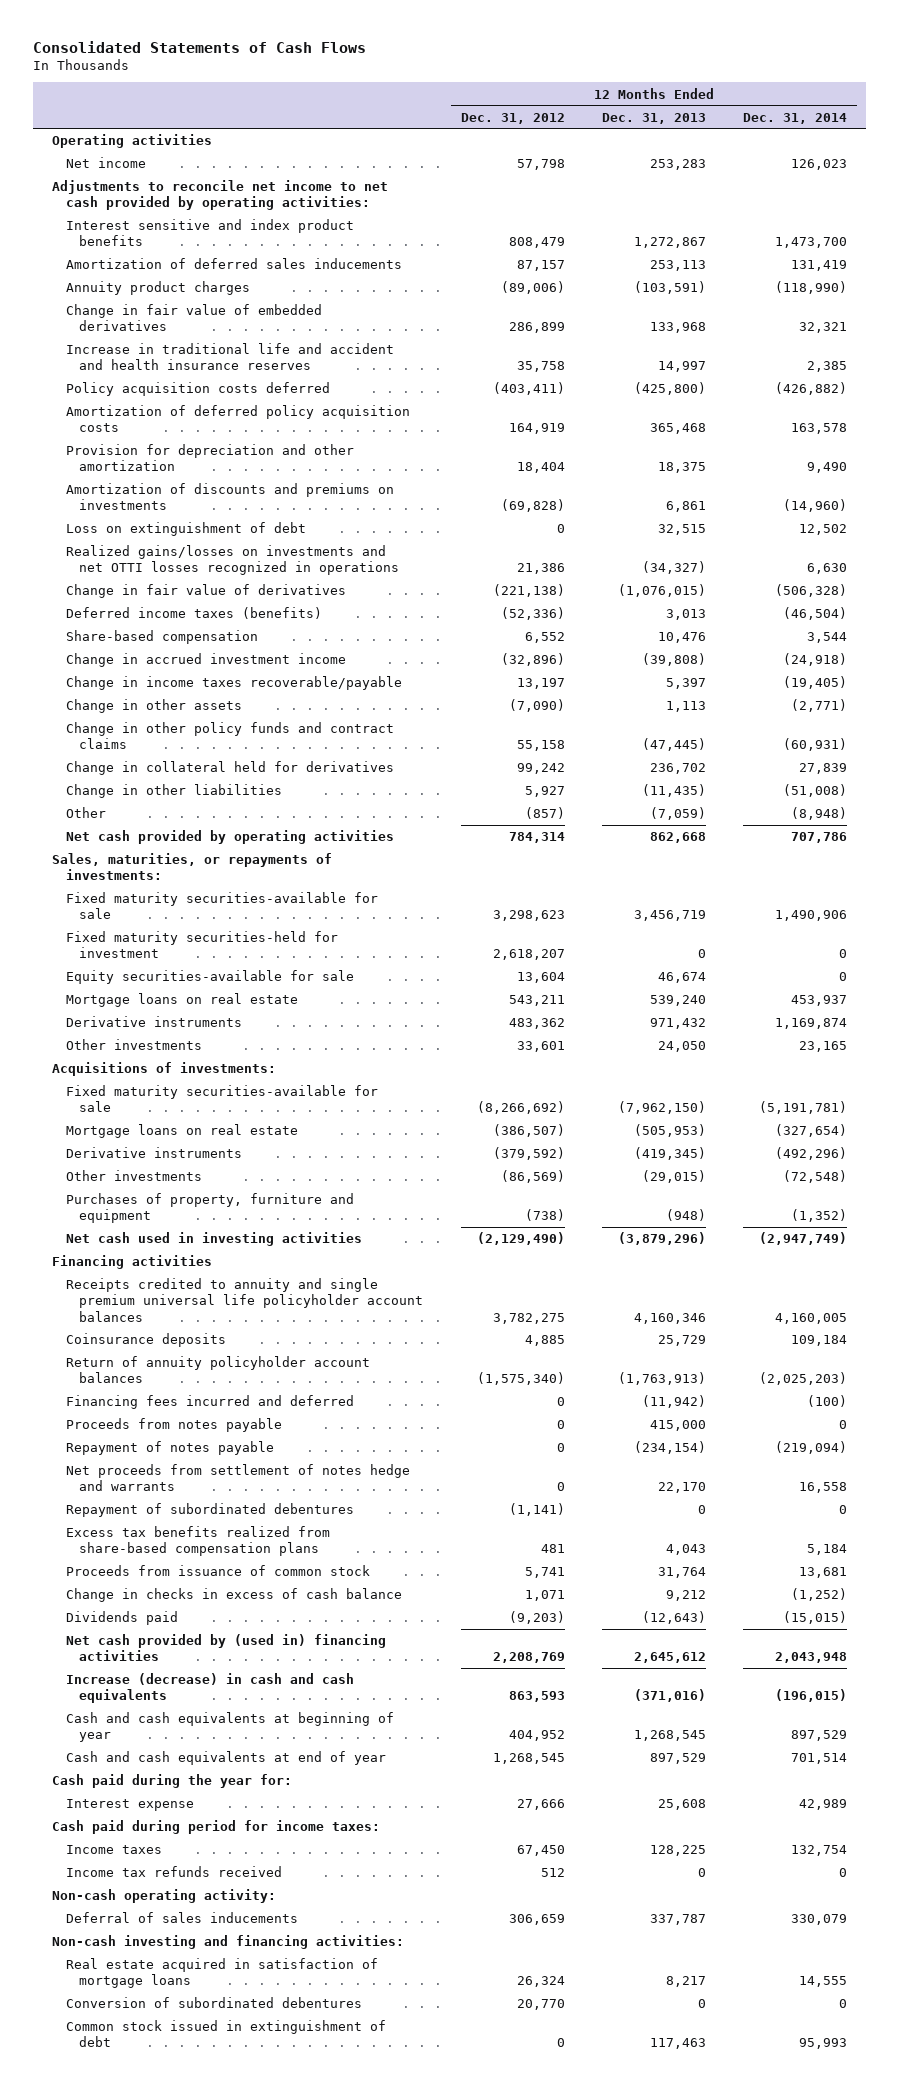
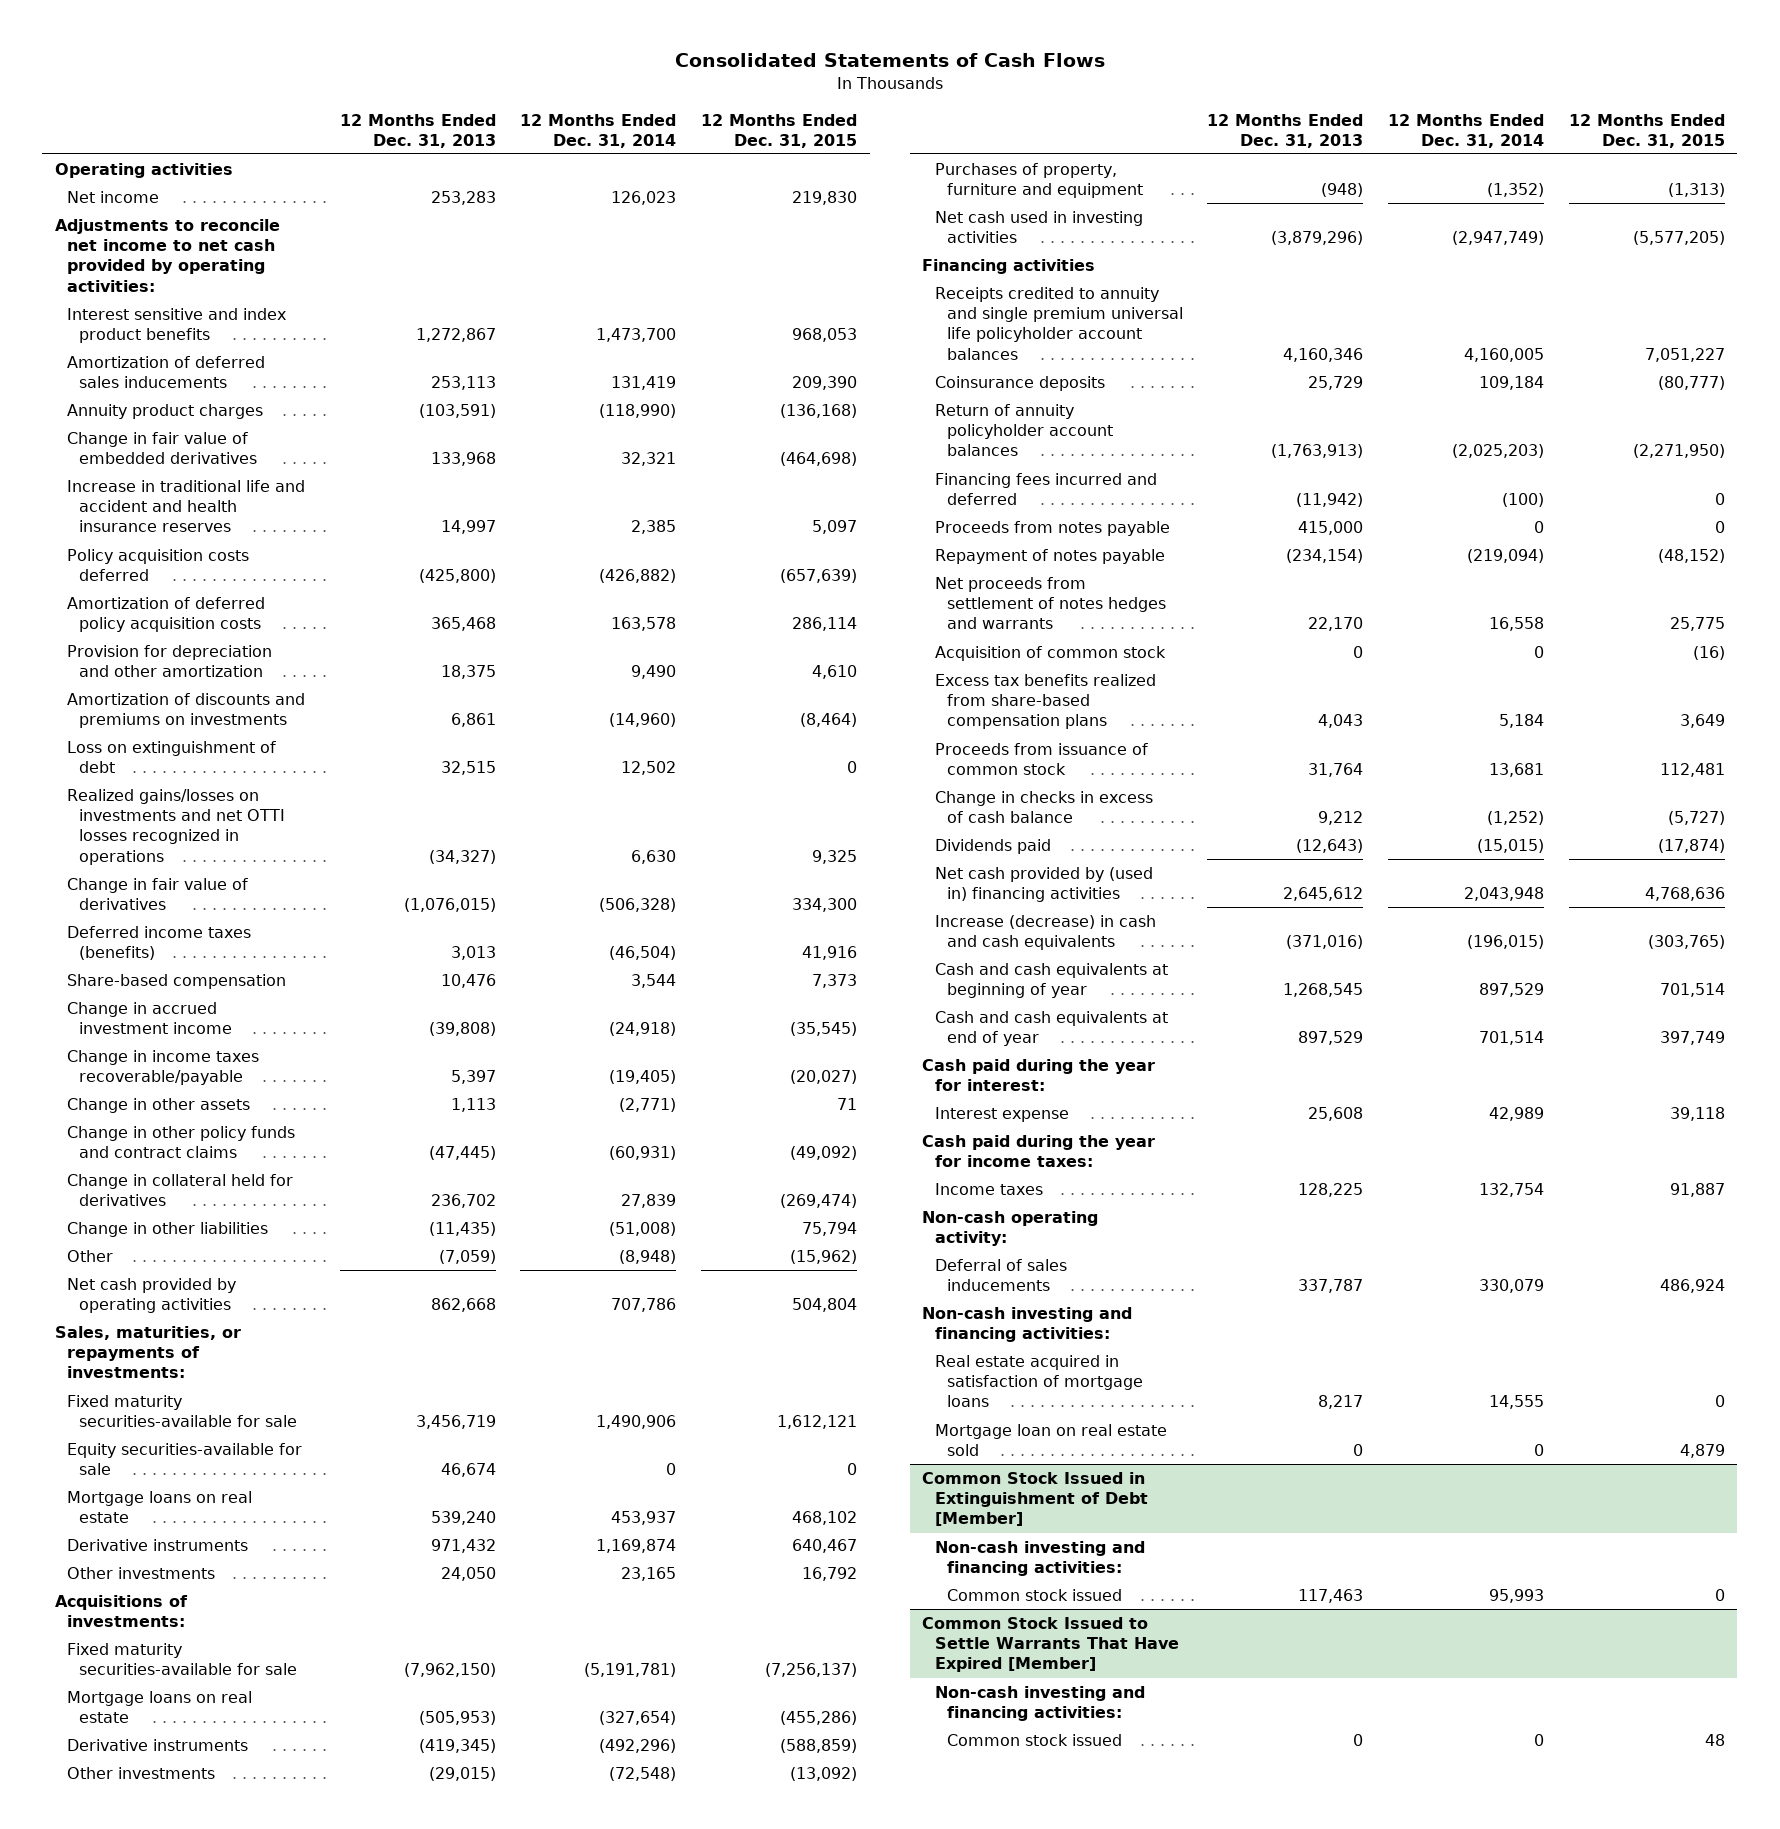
- | 12 Months Ended Dec. 31, 2012 | 12 Months Ended Dec. 31, 2013 | 12 Months Ended Dec. 31, 2014
+ | 12 Months Ended Dec. 31, 2013 | 12 Months Ended Dec. 31, 2014 | 12 Months Ended Dec. 31, 2015
- Fixed maturity securities-held for investment | 2,618,207 | 0 | 0
- Net proceeds from settlement of notes hedge and warrants | 0 | 22,170 | 16,558
- Repayment of subordinated debentures | (1,141) | 0 | 0
+ Net proceeds from settlement of notes hedges and warrants | 22,170 | 16,558 | 25,775
+ Acquisition of common stock | 0 | 0 | (16)
- Cash paid during the year for:
+ Cash paid during the year for interest:
- Cash paid during period for income taxes:
+ Cash paid during the year for income taxes:
- Income tax refunds received | 512 | 0 | 0
- Conversion of subordinated debentures | 20,770 | 0 | 0
- Common stock issued in extinguishment of debt | 0 | 117,463 | 95,993
+ Mortgage loan on real estate sold | 0 | 0 | 4,879
+ Common Stock Issued in Extinguishment of Debt [Member]
+ Non-cash investing and financing activities:
+ Common stock issued | 117,463 | 95,993 | 0
+ Common Stock Issued to Settle Warrants That Have Expired [Member]
+ Non-cash investing and financing activities:
+ Common stock issued | 0 | 0 | 48

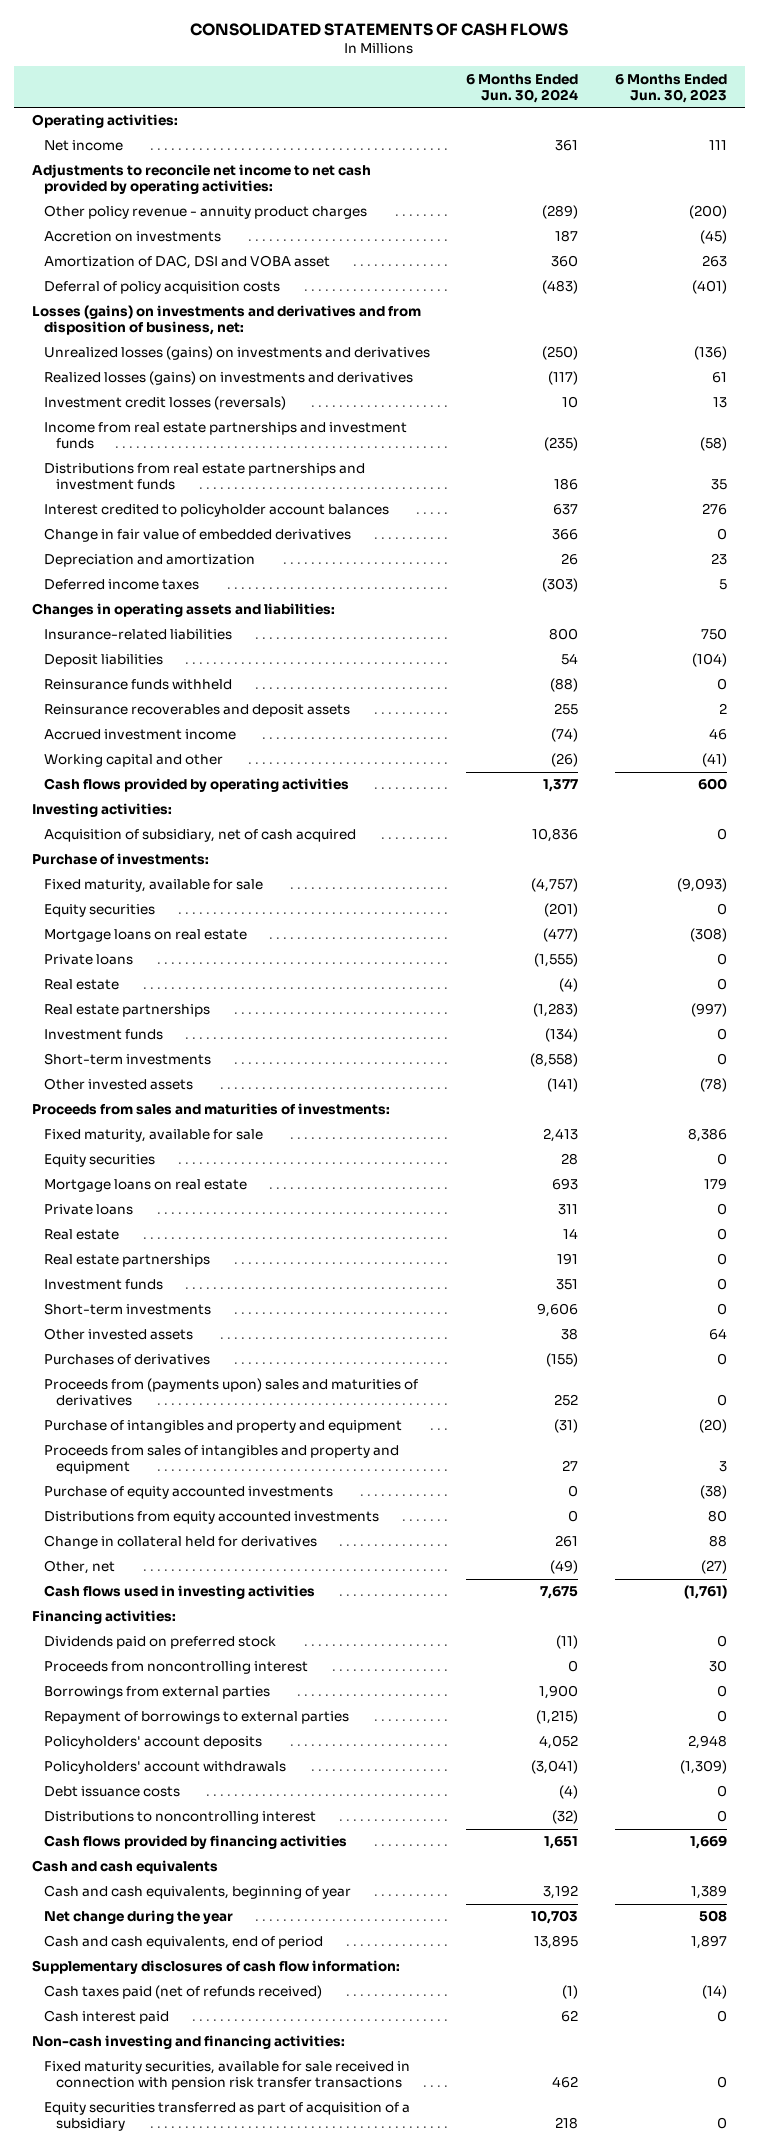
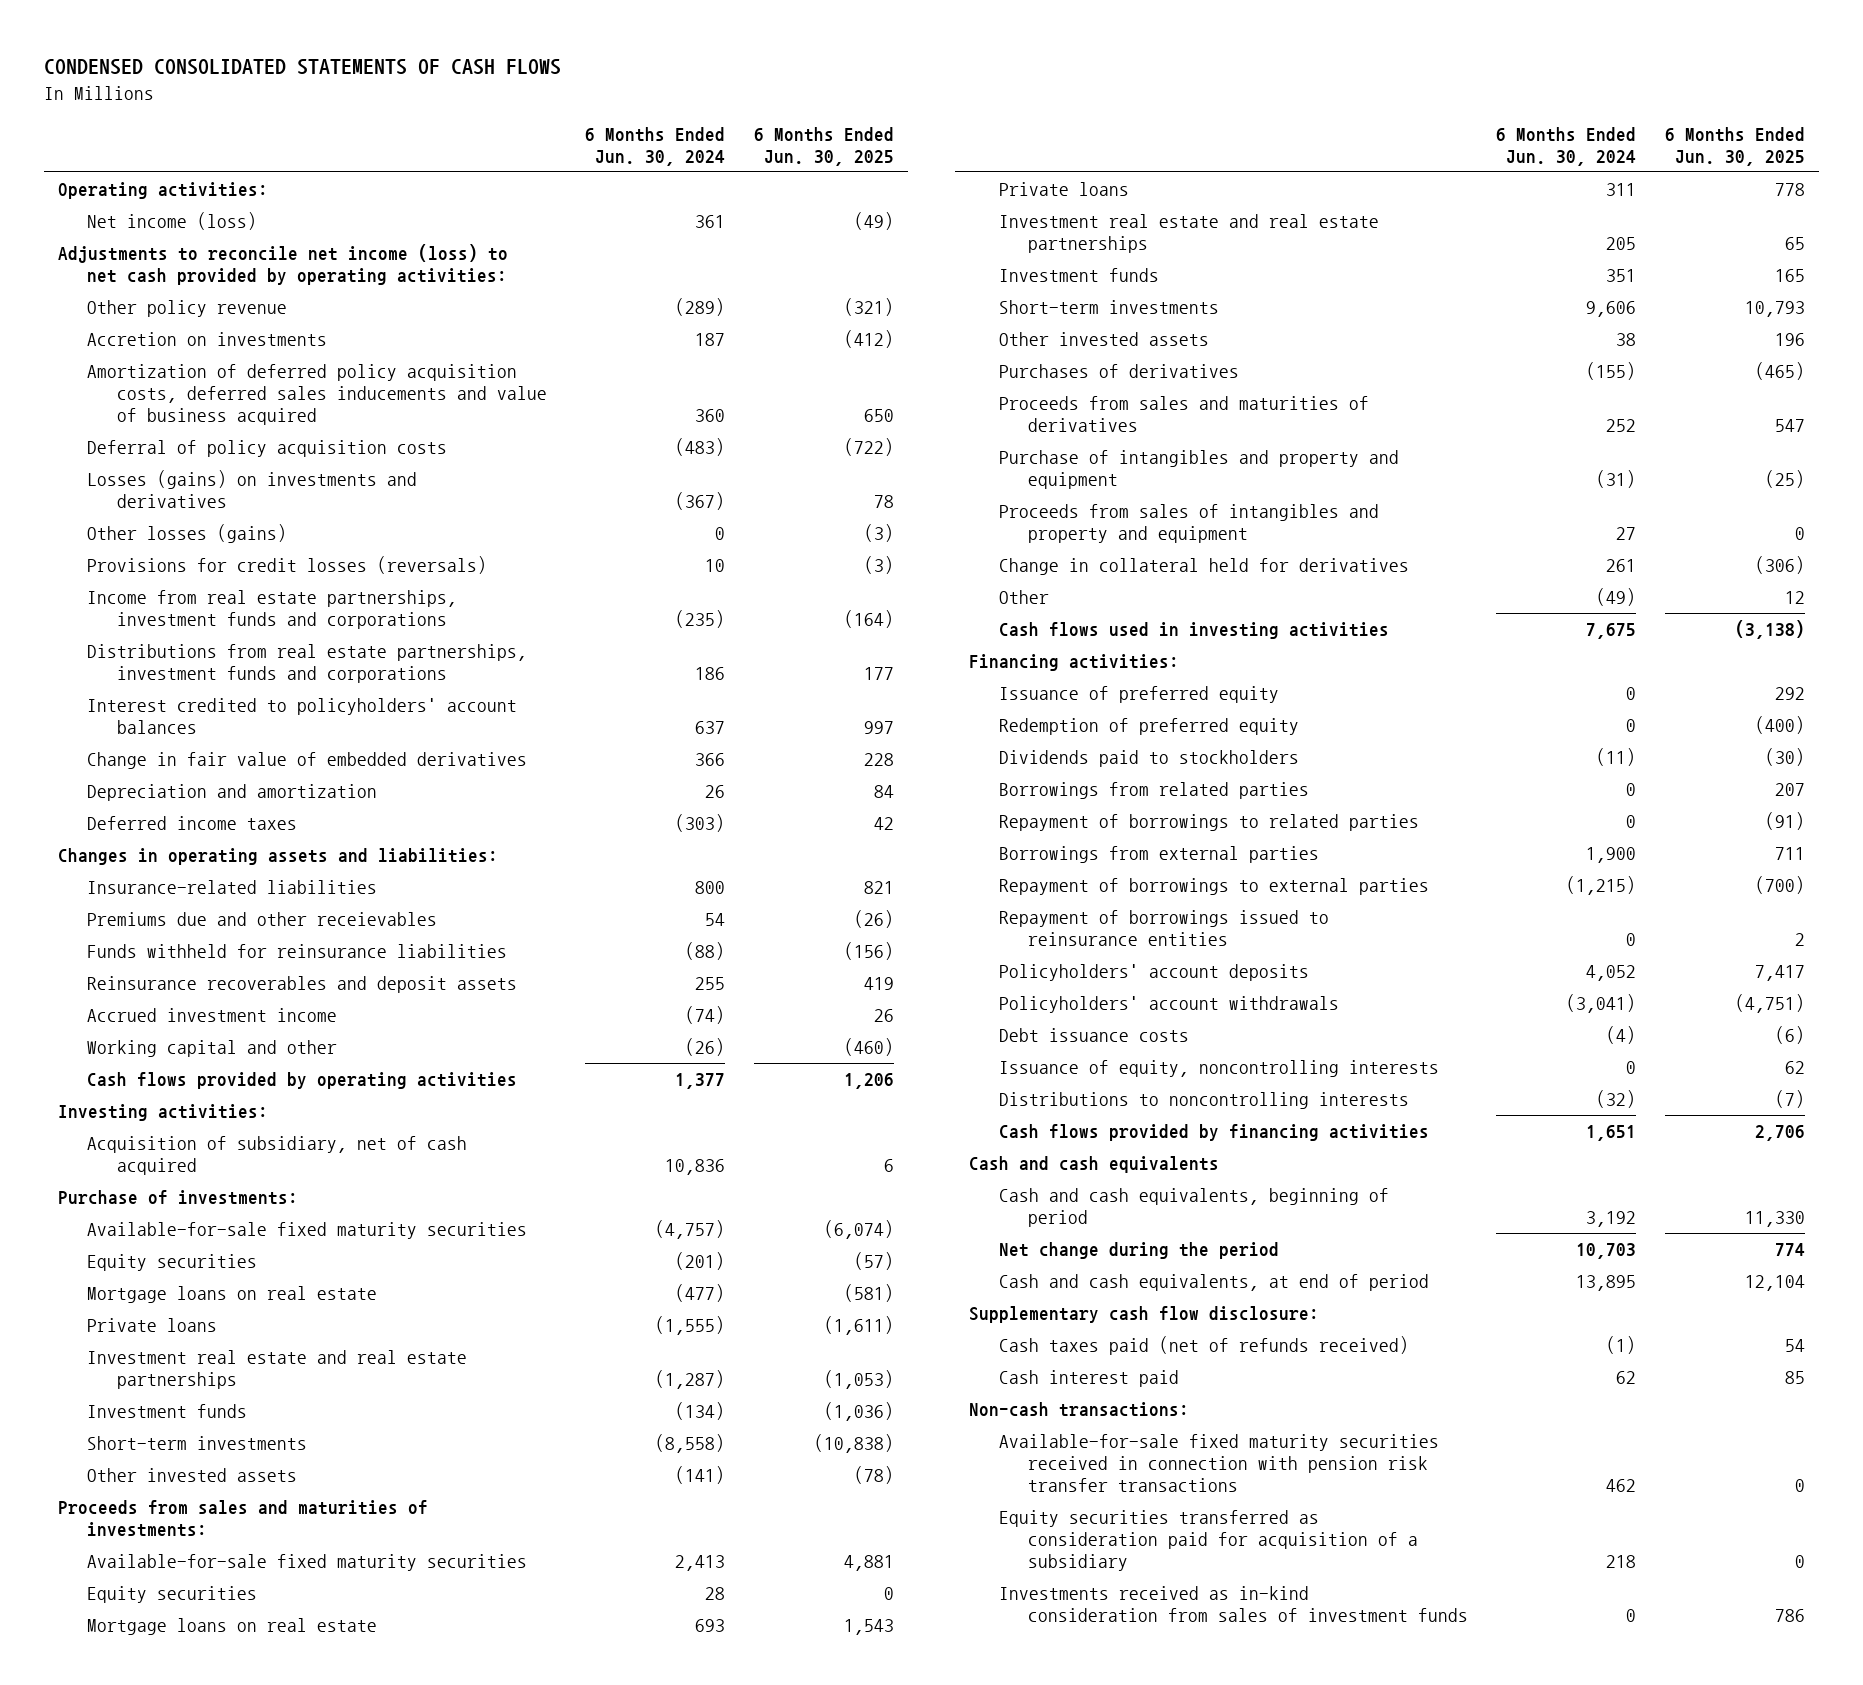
- CONSOLIDATED STATEMENTS OF CASH FLOWS
+ CONDENSED CONSOLIDATED STATEMENTS OF CASH FLOWS
- | 6 Months Ended Jun. 30, 2024 | 6 Months Ended Jun. 30, 2023
+ | 6 Months Ended Jun. 30, 2024 | 6 Months Ended Jun. 30, 2025
- Net income | 361 | 111
- Adjustments to reconcile net income to net cash provided by operating activities:
- Other policy revenue - annuity product charges | (289) | (200)
+ Net income (loss) | 361 | (49)
+ Adjustments to reconcile net income (loss) to net cash provided by operating activities:
+ Other policy revenue | (289) | (321)
- Amortization of DAC, DSI and VOBA asset | 360 | 263
+ Amortization of deferred policy acquisition costs, deferred sales inducements and value of business acquired | 360 | 650
- Losses (gains) on investments and derivatives and from disposition of business, net:
- Unrealized losses (gains) on investments and derivatives | (250) | (136)
- Realized losses (gains) on investments and derivatives | (117) | 61
- Investment credit losses (reversals) | 10 | 13
- Income from real estate partnerships and investment funds | (235) | (58)
- Distributions from real estate partnerships and investment funds | 186 | 35
- Interest credited to policyholder account balances | 637 | 276
+ Losses (gains) on investments and derivatives | (367) | 78
+ Other losses (gains) | 0 | (3)
+ Provisions for credit losses (reversals) | 10 | (3)
+ Income from real estate partnerships, investment funds and corporations | (235) | (164)
+ Distributions from real estate partnerships, investment funds and corporations | 186 | 177
+ Interest credited to policyholders' account balances | 637 | 997
- Deposit liabilities | 54 | (104)
- Reinsurance funds withheld | (88) | 0
+ Premiums due and other receievables | 54 | (26)
+ Funds withheld for reinsurance liabilities | (88) | (156)
- Fixed maturity, available for sale | (4,757) | (9,093)
+ Available-for-sale fixed maturity securities | (4,757) | (6,074)
- Real estate | (4) | 0
- Real estate partnerships | (1,283) | (997)
+ Investment real estate and real estate partnerships | (1,287) | (1,053)
- Fixed maturity, available for sale | 2,413 | 8,386
+ Available-for-sale fixed maturity securities | 2,413 | 4,881
- Real estate | 14 | 0
- Real estate partnerships | 191 | 0
+ Investment real estate and real estate partnerships | 205 | 65
- Proceeds from (payments upon) sales and maturities of derivatives | 252 | 0
+ Proceeds from sales and maturities of derivatives | 252 | 547
- Purchase of equity accounted investments | 0 | (38)
- Distributions from equity accounted investments | 0 | 80
- Other, net | (49) | (27)
+ Other | (49) | 12
- Dividends paid on preferred stock | (11) | 0
- Proceeds from noncontrolling interest | 0 | 30
+ Issuance of preferred equity | 0 | 292
+ Redemption of preferred equity | 0 | (400)
+ Dividends paid to stockholders | (11) | (30)
+ Borrowings from related parties | 0 | 207
+ Repayment of borrowings to related parties | 0 | (91)
+ Repayment of borrowings issued to reinsurance entities | 0 | 2
- Distributions to noncontrolling interest | (32) | 0
+ Issuance of equity, noncontrolling interests | 0 | 62
+ Distributions to noncontrolling interests | (32) | (7)
- Cash and cash equivalents, beginning of year | 3,192 | 1,389
- Net change during the year | 10,703 | 508
- Cash and cash equivalents, end of period | 13,895 | 1,897
- Supplementary disclosures of cash flow information:
+ Cash and cash equivalents, beginning of period | 3,192 | 11,330
+ Net change during the period | 10,703 | 774
+ Cash and cash equivalents, at end of period | 13,895 | 12,104
+ Supplementary cash flow disclosure:
- Non-cash investing and financing activities:
- Fixed maturity securities, available for sale received in connection with pension risk transfer transactions | 462 | 0
- Equity securities transferred as part of acquisition of a subsidiary | 218 | 0
+ Non-cash transactions:
+ Available-for-sale fixed maturity securities received in connection with pension risk transfer transactions | 462 | 0
+ Equity securities transferred as consideration paid for acquisition of a subsidiary | 218 | 0
+ Investments received as in-kind consideration from sales of investment funds | 0 | 786

